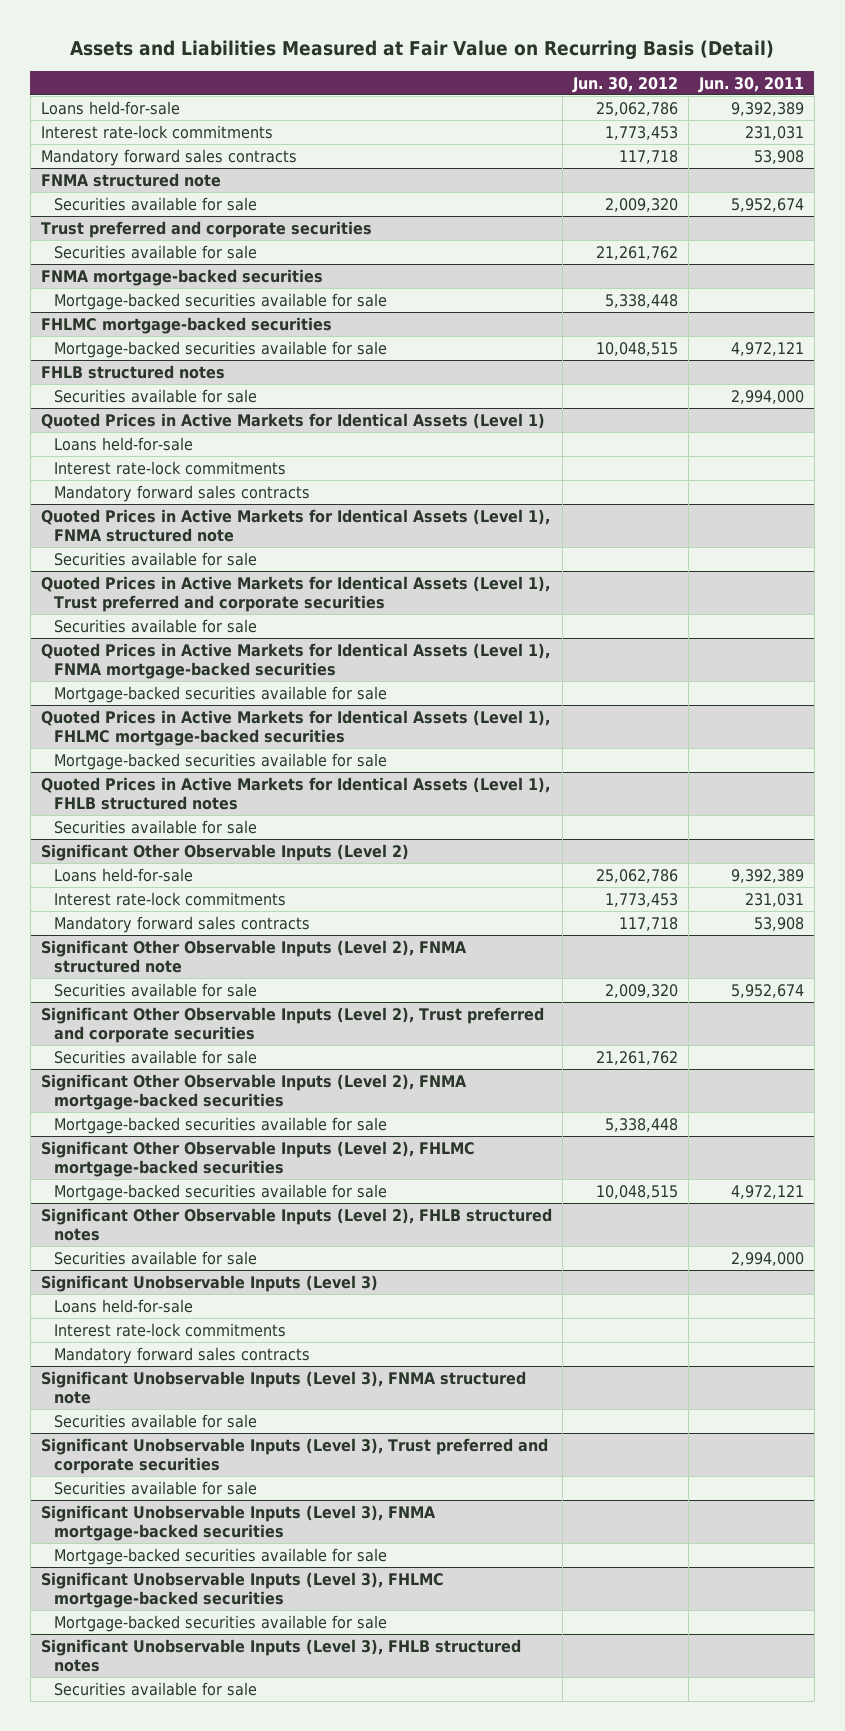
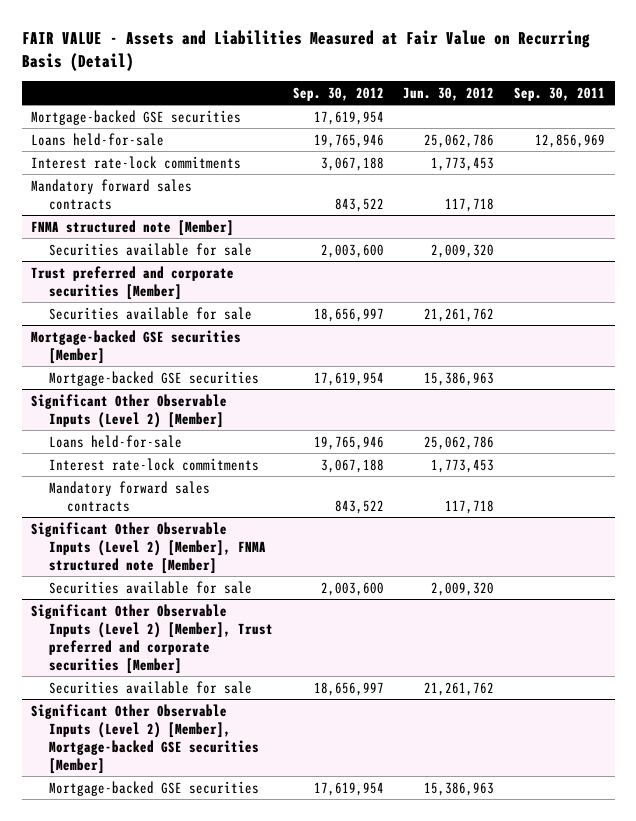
- Assets and Liabilities Measured at Fair Value on Recurring Basis (Detail)
+ FAIR VALUE - Assets and Liabilities Measured at Fair Value on Recurring Basis (Detail)
- | Jun. 30, 2012 | Jun. 30, 2011
+ | Sep. 30, 2012 | Jun. 30, 2012 | Sep. 30, 2011
+ Mortgage-backed GSE securities | 17,619,954 | |
- FNMA structured note
+ FNMA structured note [Member]
- Trust preferred and corporate securities
+ Trust preferred and corporate securities [Member]
- FNMA mortgage-backed securities
- Mortgage-backed securities available for sale | 5,338,448 |
- FHLMC mortgage-backed securities
- Mortgage-backed securities available for sale | 10,048,515 | 4,972,121
- FHLB structured notes
- Securities available for sale | | 2,994,000
- Quoted Prices in Active Markets for Identical Assets (Level 1)
- Loans held-for-sale
- Interest rate-lock commitments
- Mandatory forward sales contracts
- Quoted Prices in Active Markets for Identical Assets (Level 1), FNMA structured note
- Securities available for sale
- Quoted Prices in Active Markets for Identical Assets (Level 1), Trust preferred and corporate securities
- Securities available for sale
- Quoted Prices in Active Markets for Identical Assets (Level 1), FNMA mortgage-backed securities
- Mortgage-backed securities available for sale
- Quoted Prices in Active Markets for Identical Assets (Level 1), FHLMC mortgage-backed securities
- Mortgage-backed securities available for sale
- Quoted Prices in Active Markets for Identical Assets (Level 1), FHLB structured notes
- Securities available for sale
- Significant Other Observable Inputs (Level 2)
+ Mortgage-backed GSE securities [Member]
+ Mortgage-backed GSE securities | 17,619,954 | 15,386,963 |
+ Significant Other Observable Inputs (Level 2) [Member]
- Significant Other Observable Inputs (Level 2), FNMA structured note
+ Significant Other Observable Inputs (Level 2) [Member], FNMA structured note [Member]
- Significant Other Observable Inputs (Level 2), Trust preferred and corporate securities
+ Significant Other Observable Inputs (Level 2) [Member], Trust preferred and corporate securities [Member]
- Significant Other Observable Inputs (Level 2), FNMA mortgage-backed securities
- Mortgage-backed securities available for sale | 5,338,448 |
- Significant Other Observable Inputs (Level 2), FHLMC mortgage-backed securities
- Mortgage-backed securities available for sale | 10,048,515 | 4,972,121
- Significant Other Observable Inputs (Level 2), FHLB structured notes
- Securities available for sale | | 2,994,000
- Significant Unobservable Inputs (Level 3)
- Loans held-for-sale
- Interest rate-lock commitments
- Mandatory forward sales contracts
- Significant Unobservable Inputs (Level 3), FNMA structured note
- Securities available for sale
- Significant Unobservable Inputs (Level 3), Trust preferred and corporate securities
- Securities available for sale
- Significant Unobservable Inputs (Level 3), FNMA mortgage-backed securities
- Mortgage-backed securities available for sale
- Significant Unobservable Inputs (Level 3), FHLMC mortgage-backed securities
- Mortgage-backed securities available for sale
- Significant Unobservable Inputs (Level 3), FHLB structured notes
- Securities available for sale
+ Significant Other Observable Inputs (Level 2) [Member], Mortgage-backed GSE securities [Member]
+ Mortgage-backed GSE securities | 17,619,954 | 15,386,963 |

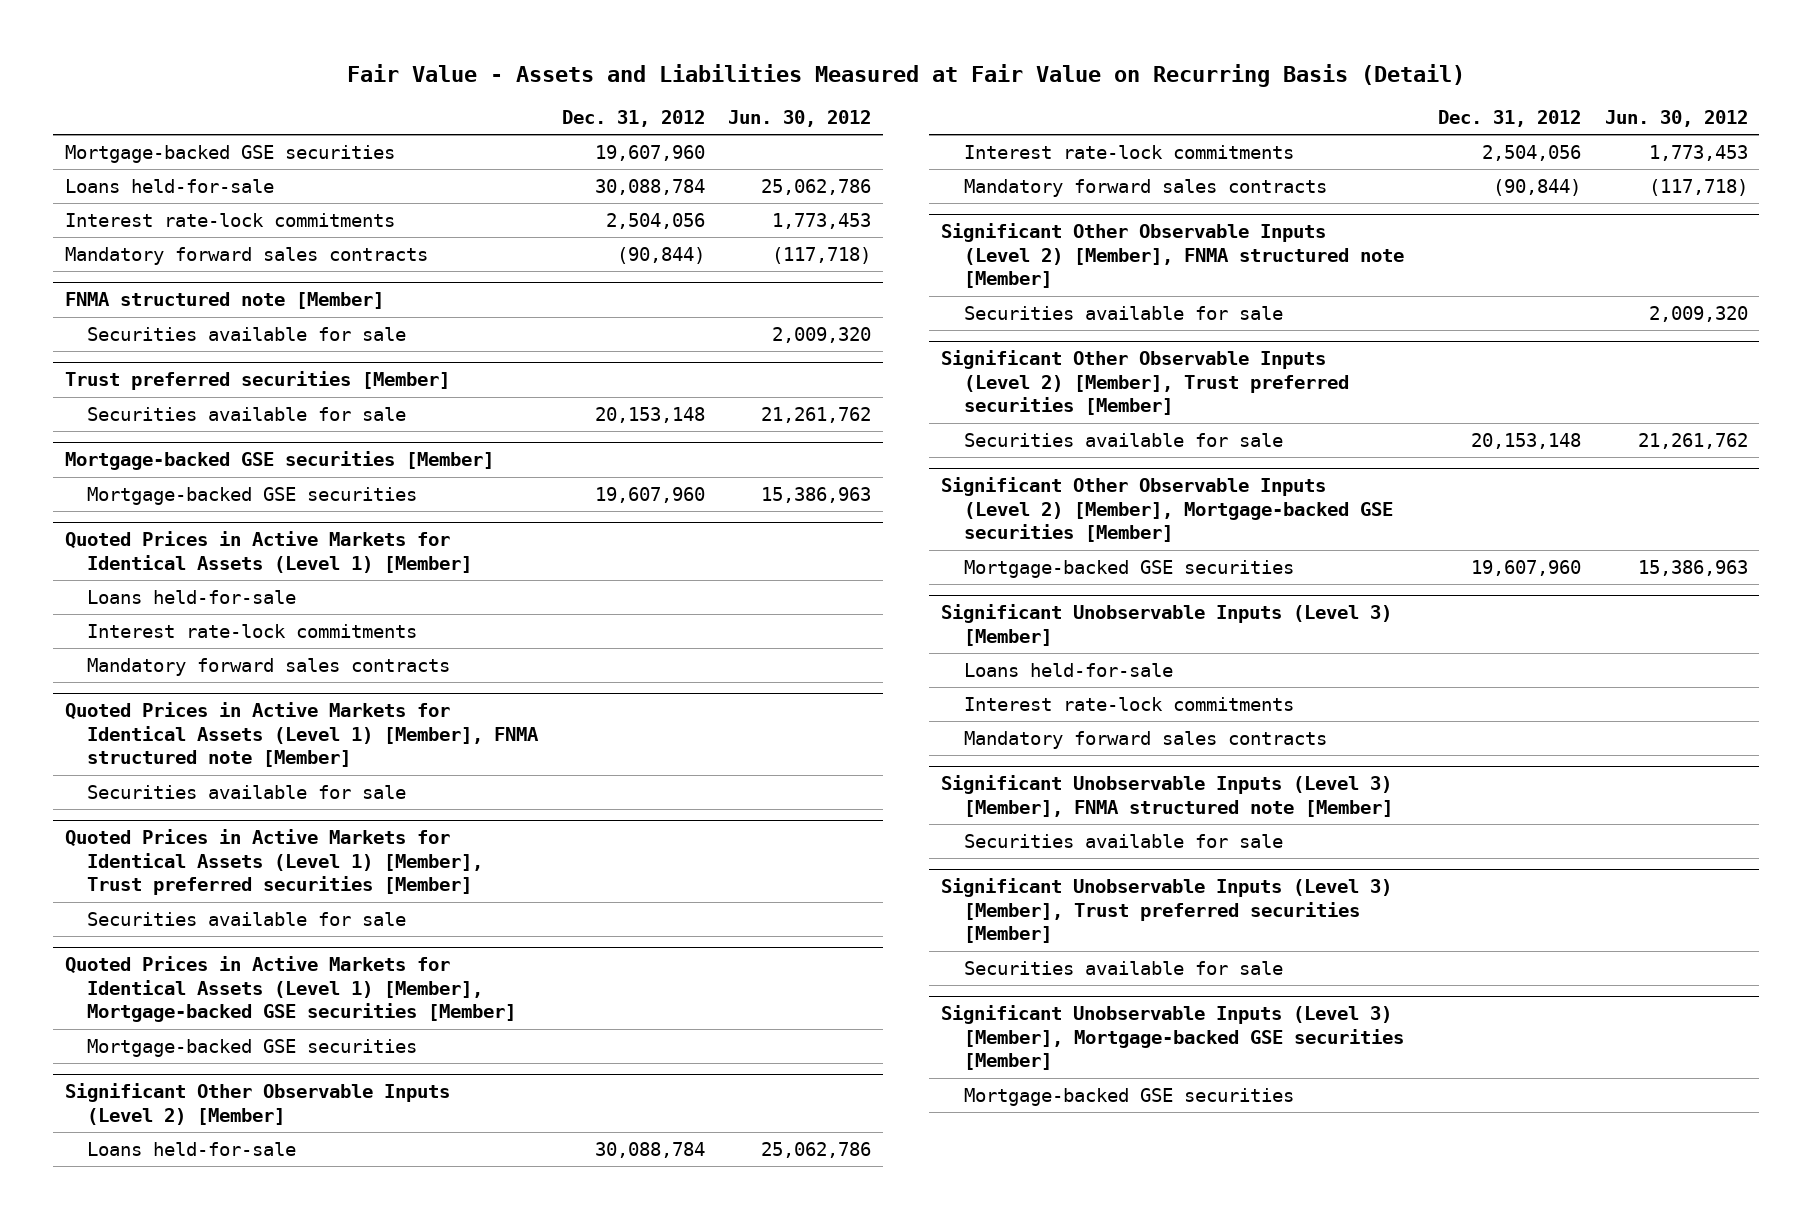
- FAIR VALUE - Assets and Liabilities Measured at Fair Value on Recurring Basis (Detail)
+ Fair Value - Assets and Liabilities Measured at Fair Value on Recurring Basis (Detail)
- | Sep. 30, 2012 | Jun. 30, 2012 | Sep. 30, 2011
+ | Dec. 31, 2012 | Jun. 30, 2012
- Mandatory forward sales contracts | 843,522 | 117,718 |
+ Mandatory forward sales contracts | (90,844) | (117,718)
- Trust preferred and corporate securities [Member]
+ Trust preferred securities [Member]
+ Quoted Prices in Active Markets for Identical Assets (Level 1) [Member]
+ Loans held-for-sale
+ Interest rate-lock commitments
+ Mandatory forward sales contracts
+ Quoted Prices in Active Markets for Identical Assets (Level 1) [Member], FNMA structured note [Member]
+ Securities available for sale
+ Quoted Prices in Active Markets for Identical Assets (Level 1) [Member], Trust preferred securities [Member]
+ Securities available for sale
+ Quoted Prices in Active Markets for Identical Assets (Level 1) [Member], Mortgage-backed GSE securities [Member]
+ Mortgage-backed GSE securities
@ Significant Other Observable Inputs (Level 2) [Member]
- Mandatory forward sales contracts | 843,522 | 117,718 |
+ Mandatory forward sales contracts | (90,844) | (117,718)
- Significant Other Observable Inputs (Level 2) [Member], Trust preferred and corporate securities [Member]
+ Significant Other Observable Inputs (Level 2) [Member], Trust preferred securities [Member]
+ Significant Unobservable Inputs (Level 3) [Member]
+ Loans held-for-sale
+ Interest rate-lock commitments
+ Mandatory forward sales contracts
+ Significant Unobservable Inputs (Level 3) [Member], FNMA structured note [Member]
+ Securities available for sale
+ Significant Unobservable Inputs (Level 3) [Member], Trust preferred securities [Member]
+ Securities available for sale
+ Significant Unobservable Inputs (Level 3) [Member], Mortgage-backed GSE securities [Member]
+ Mortgage-backed GSE securities

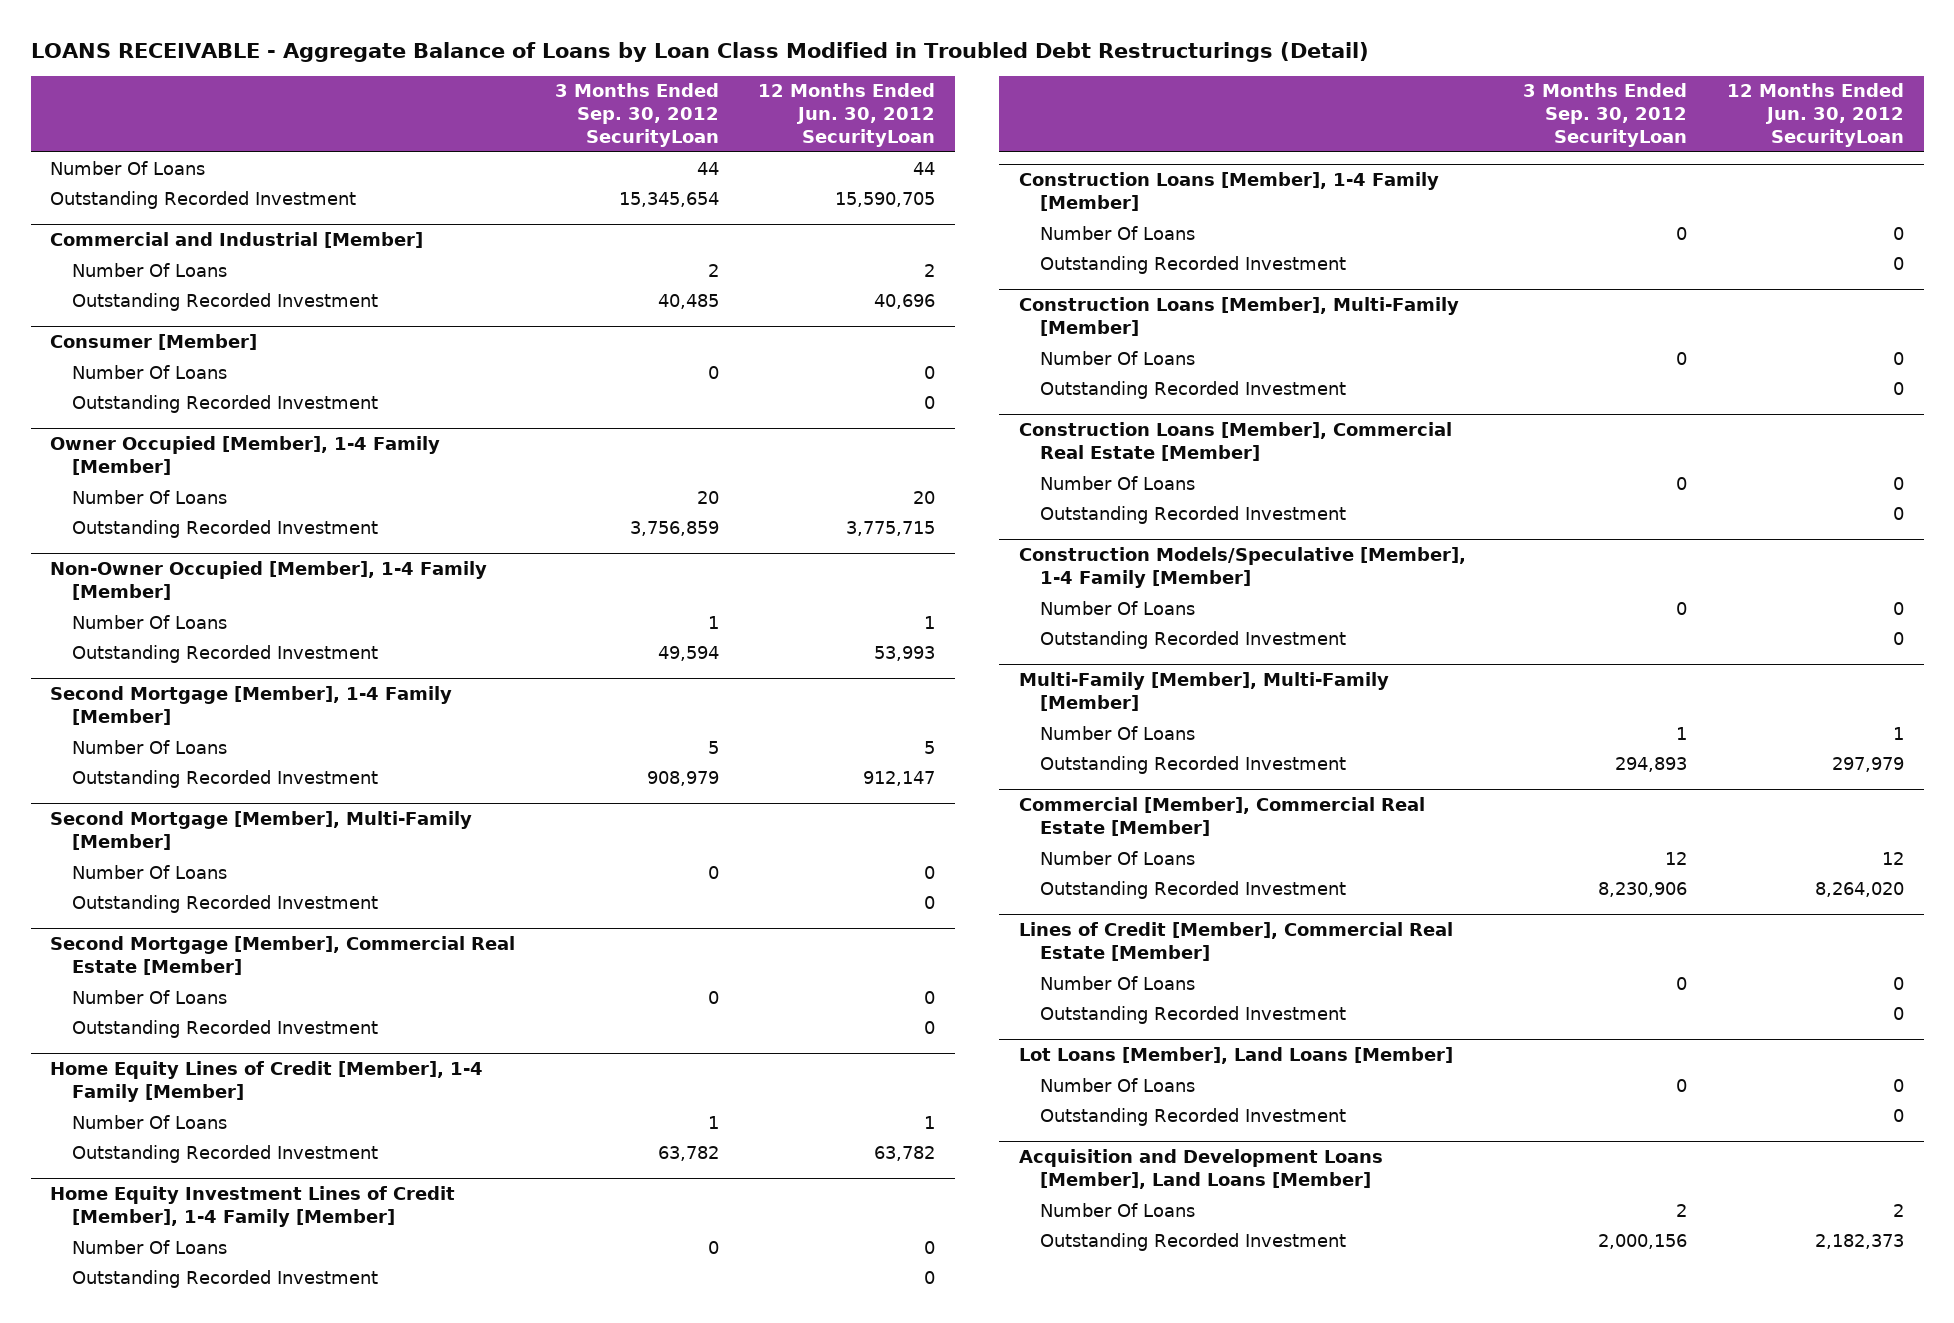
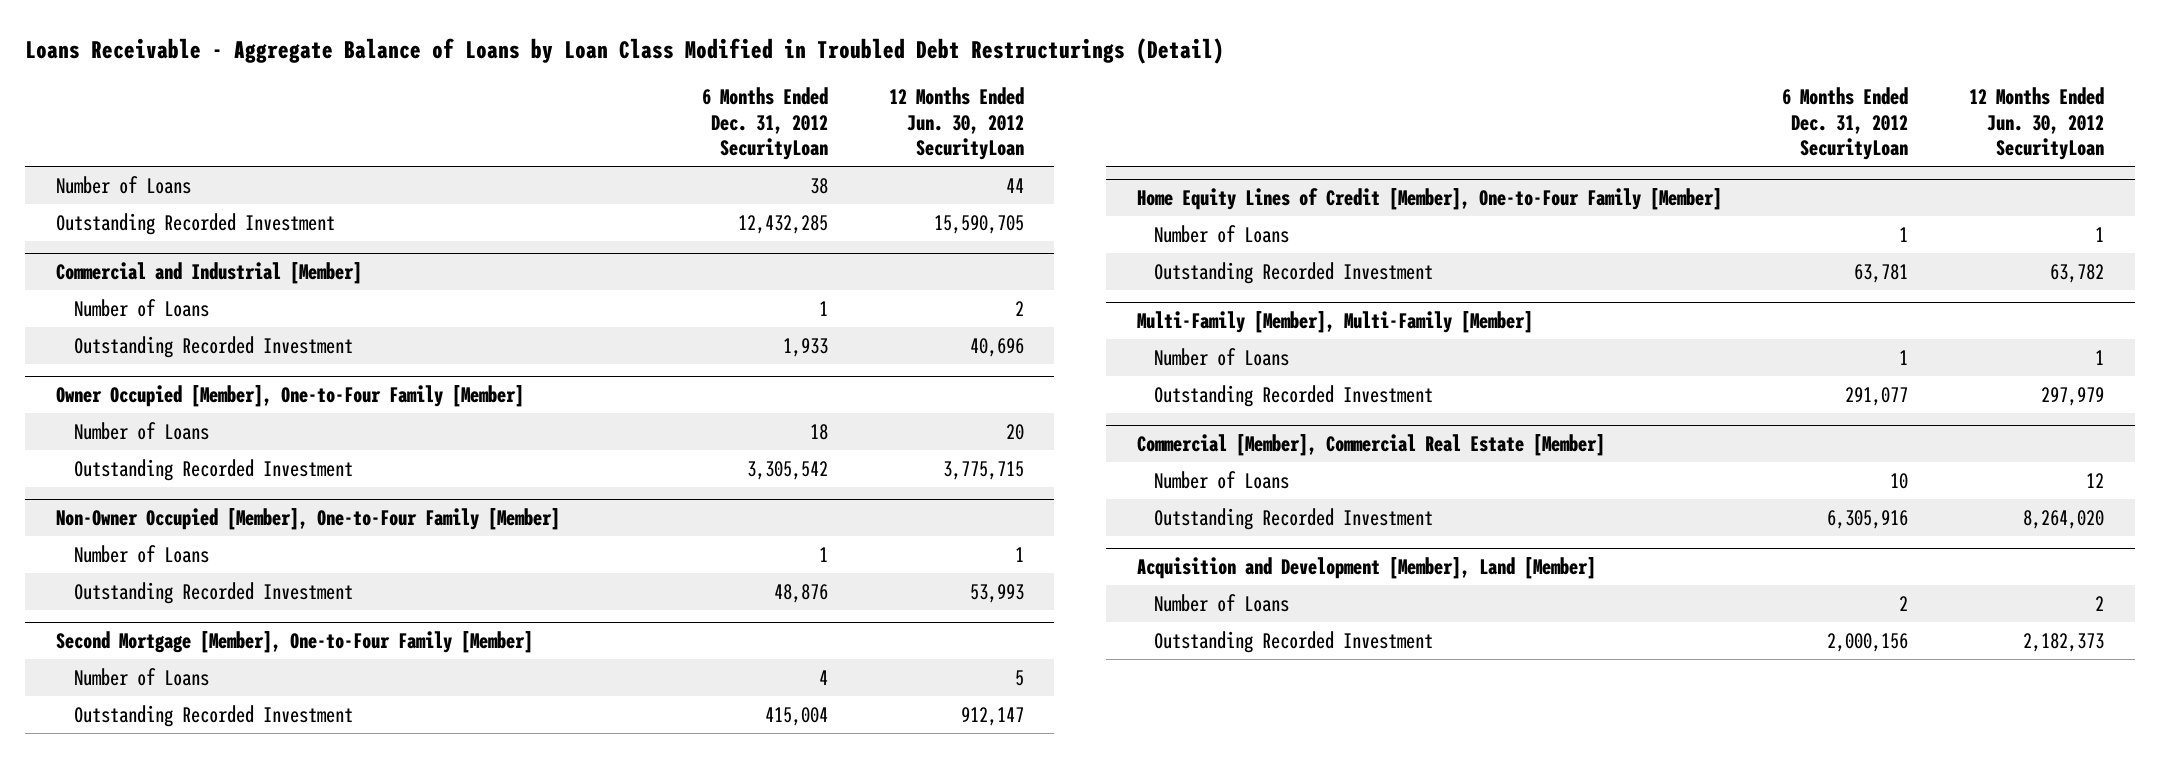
- LOANS RECEIVABLE - Aggregate Balance of Loans by Loan Class Modified in Troubled Debt Restructurings (Detail)
+ Loans Receivable - Aggregate Balance of Loans by Loan Class Modified in Troubled Debt Restructurings (Detail)
- | 3 Months Ended Sep. 30, 2012 SecurityLoan | 12 Months Ended Jun. 30, 2012 SecurityLoan
+ | 6 Months Ended Dec. 31, 2012 SecurityLoan | 12 Months Ended Jun. 30, 2012 SecurityLoan
- Number Of Loans | 44 | 44
+ Number of Loans | 38 | 44
@ Commercial and Industrial [Member]
- Number Of Loans | 2 | 2
+ Number of Loans | 1 | 2
- Consumer [Member]
- Number Of Loans | 0 | 0
- Outstanding Recorded Investment | | 0
- Owner Occupied [Member], 1-4 Family [Member]
- Number Of Loans | 20 | 20
+ Owner Occupied [Member], One-to-Four Family [Member]
+ Number of Loans | 18 | 20
- Non-Owner Occupied [Member], 1-4 Family [Member]
- Number Of Loans | 1 | 1
+ Non-Owner Occupied [Member], One-to-Four Family [Member]
+ Number of Loans | 1 | 1
- Second Mortgage [Member], 1-4 Family [Member]
- Number Of Loans | 5 | 5
+ Second Mortgage [Member], One-to-Four Family [Member]
+ Number of Loans | 4 | 5
- Second Mortgage [Member], Multi-Family [Member]
- Number Of Loans | 0 | 0
- Outstanding Recorded Investment | | 0
- Second Mortgage [Member], Commercial Real Estate [Member]
- Number Of Loans | 0 | 0
- Outstanding Recorded Investment | | 0
- Home Equity Lines of Credit [Member], 1-4 Family [Member]
- Number Of Loans | 1 | 1
+ Home Equity Lines of Credit [Member], One-to-Four Family [Member]
+ Number of Loans | 1 | 1
- Home Equity Investment Lines of Credit [Member], 1-4 Family [Member]
- Number Of Loans | 0 | 0
- Outstanding Recorded Investment | | 0
- Construction Loans [Member], 1-4 Family [Member]
- Number Of Loans | 0 | 0
- Outstanding Recorded Investment | | 0
- Construction Loans [Member], Multi-Family [Member]
- Number Of Loans | 0 | 0
- Outstanding Recorded Investment | | 0
- Construction Loans [Member], Commercial Real Estate [Member]
- Number Of Loans | 0 | 0
- Outstanding Recorded Investment | | 0
- Construction Models/Speculative [Member], 1-4 Family [Member]
- Number Of Loans | 0 | 0
- Outstanding Recorded Investment | | 0
@ Multi-Family [Member], Multi-Family [Member]
- Number Of Loans | 1 | 1
+ Number of Loans | 1 | 1
@ Commercial [Member], Commercial Real Estate [Member]
- Number Of Loans | 12 | 12
+ Number of Loans | 10 | 12
- Lines of Credit [Member], Commercial Real Estate [Member]
- Number Of Loans | 0 | 0
- Outstanding Recorded Investment | | 0
- Lot Loans [Member], Land Loans [Member]
- Number Of Loans | 0 | 0
- Outstanding Recorded Investment | | 0
- Acquisition and Development Loans [Member], Land Loans [Member]
- Number Of Loans | 2 | 2
+ Acquisition and Development [Member], Land [Member]
+ Number of Loans | 2 | 2

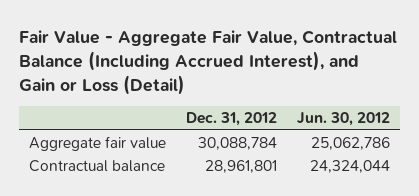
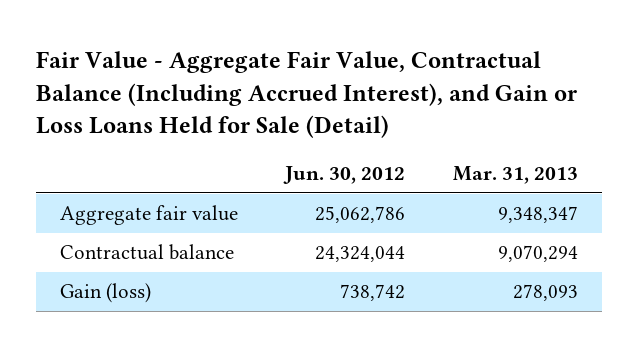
- Fair Value - Aggregate Fair Value, Contractual Balance (Including Accrued Interest), and Gain or Loss (Detail)
+ Fair Value - Aggregate Fair Value, Contractual Balance (Including Accrued Interest), and Gain or Loss Loans Held for Sale (Detail)
- | Dec. 31, 2012 | Jun. 30, 2012
+ | Jun. 30, 2012 | Mar. 31, 2013
+ Gain (loss) | 738,742 | 278,093

